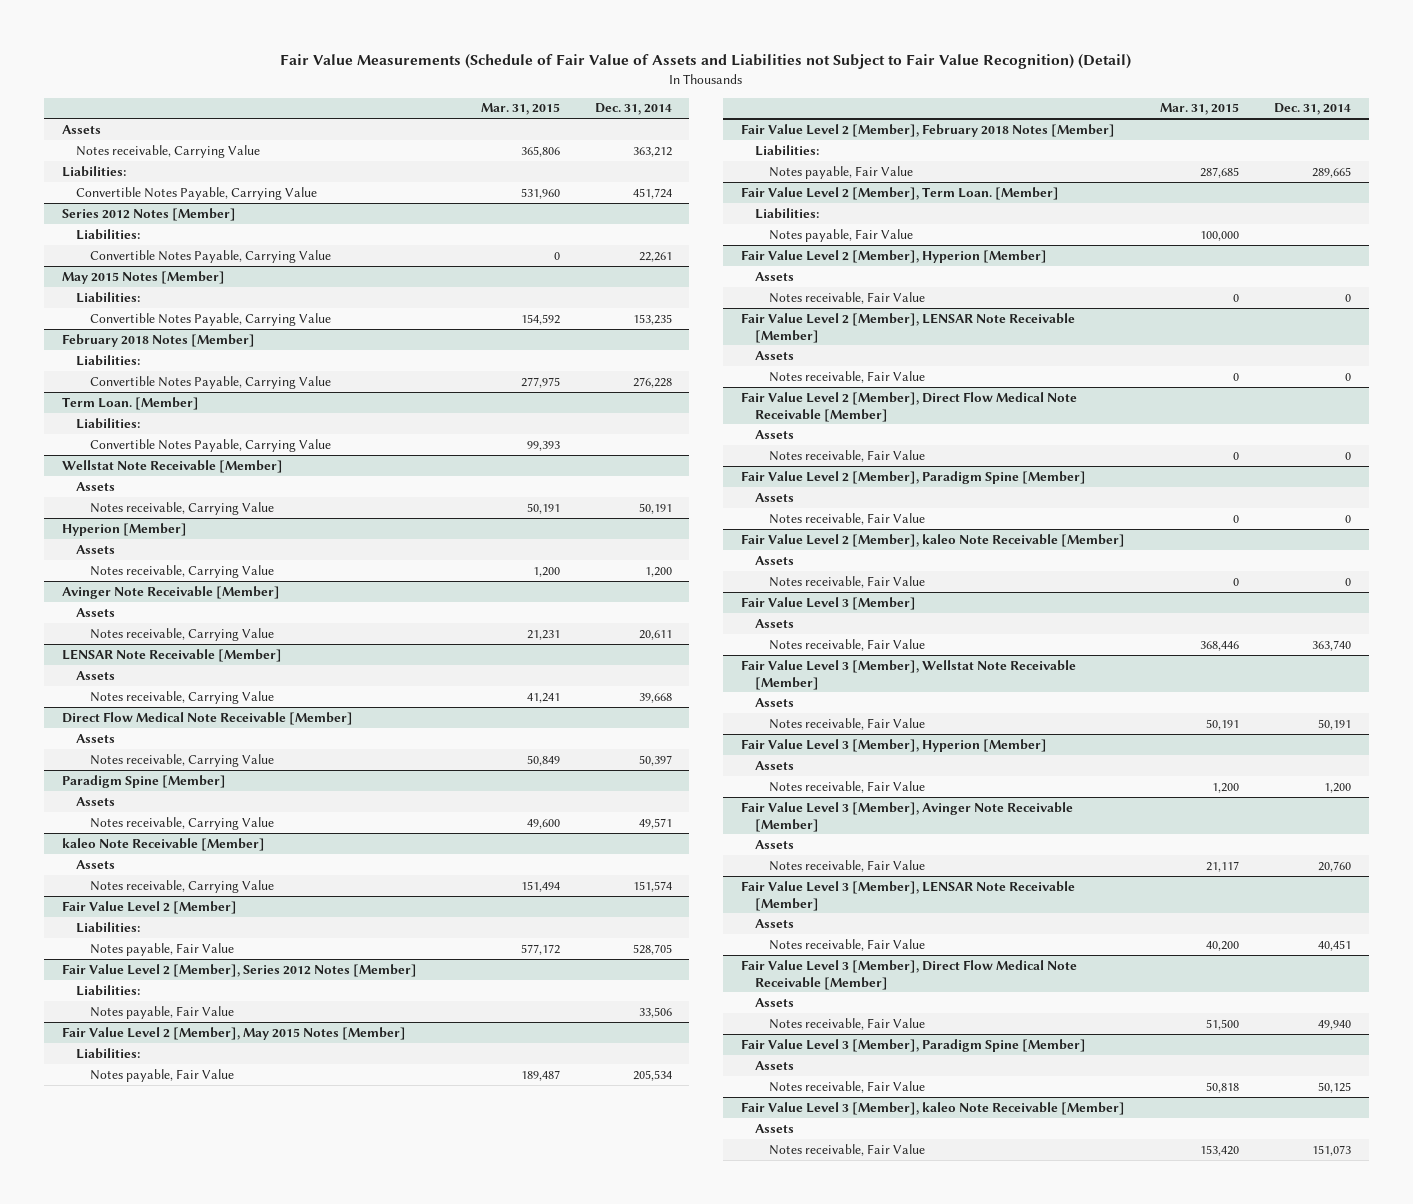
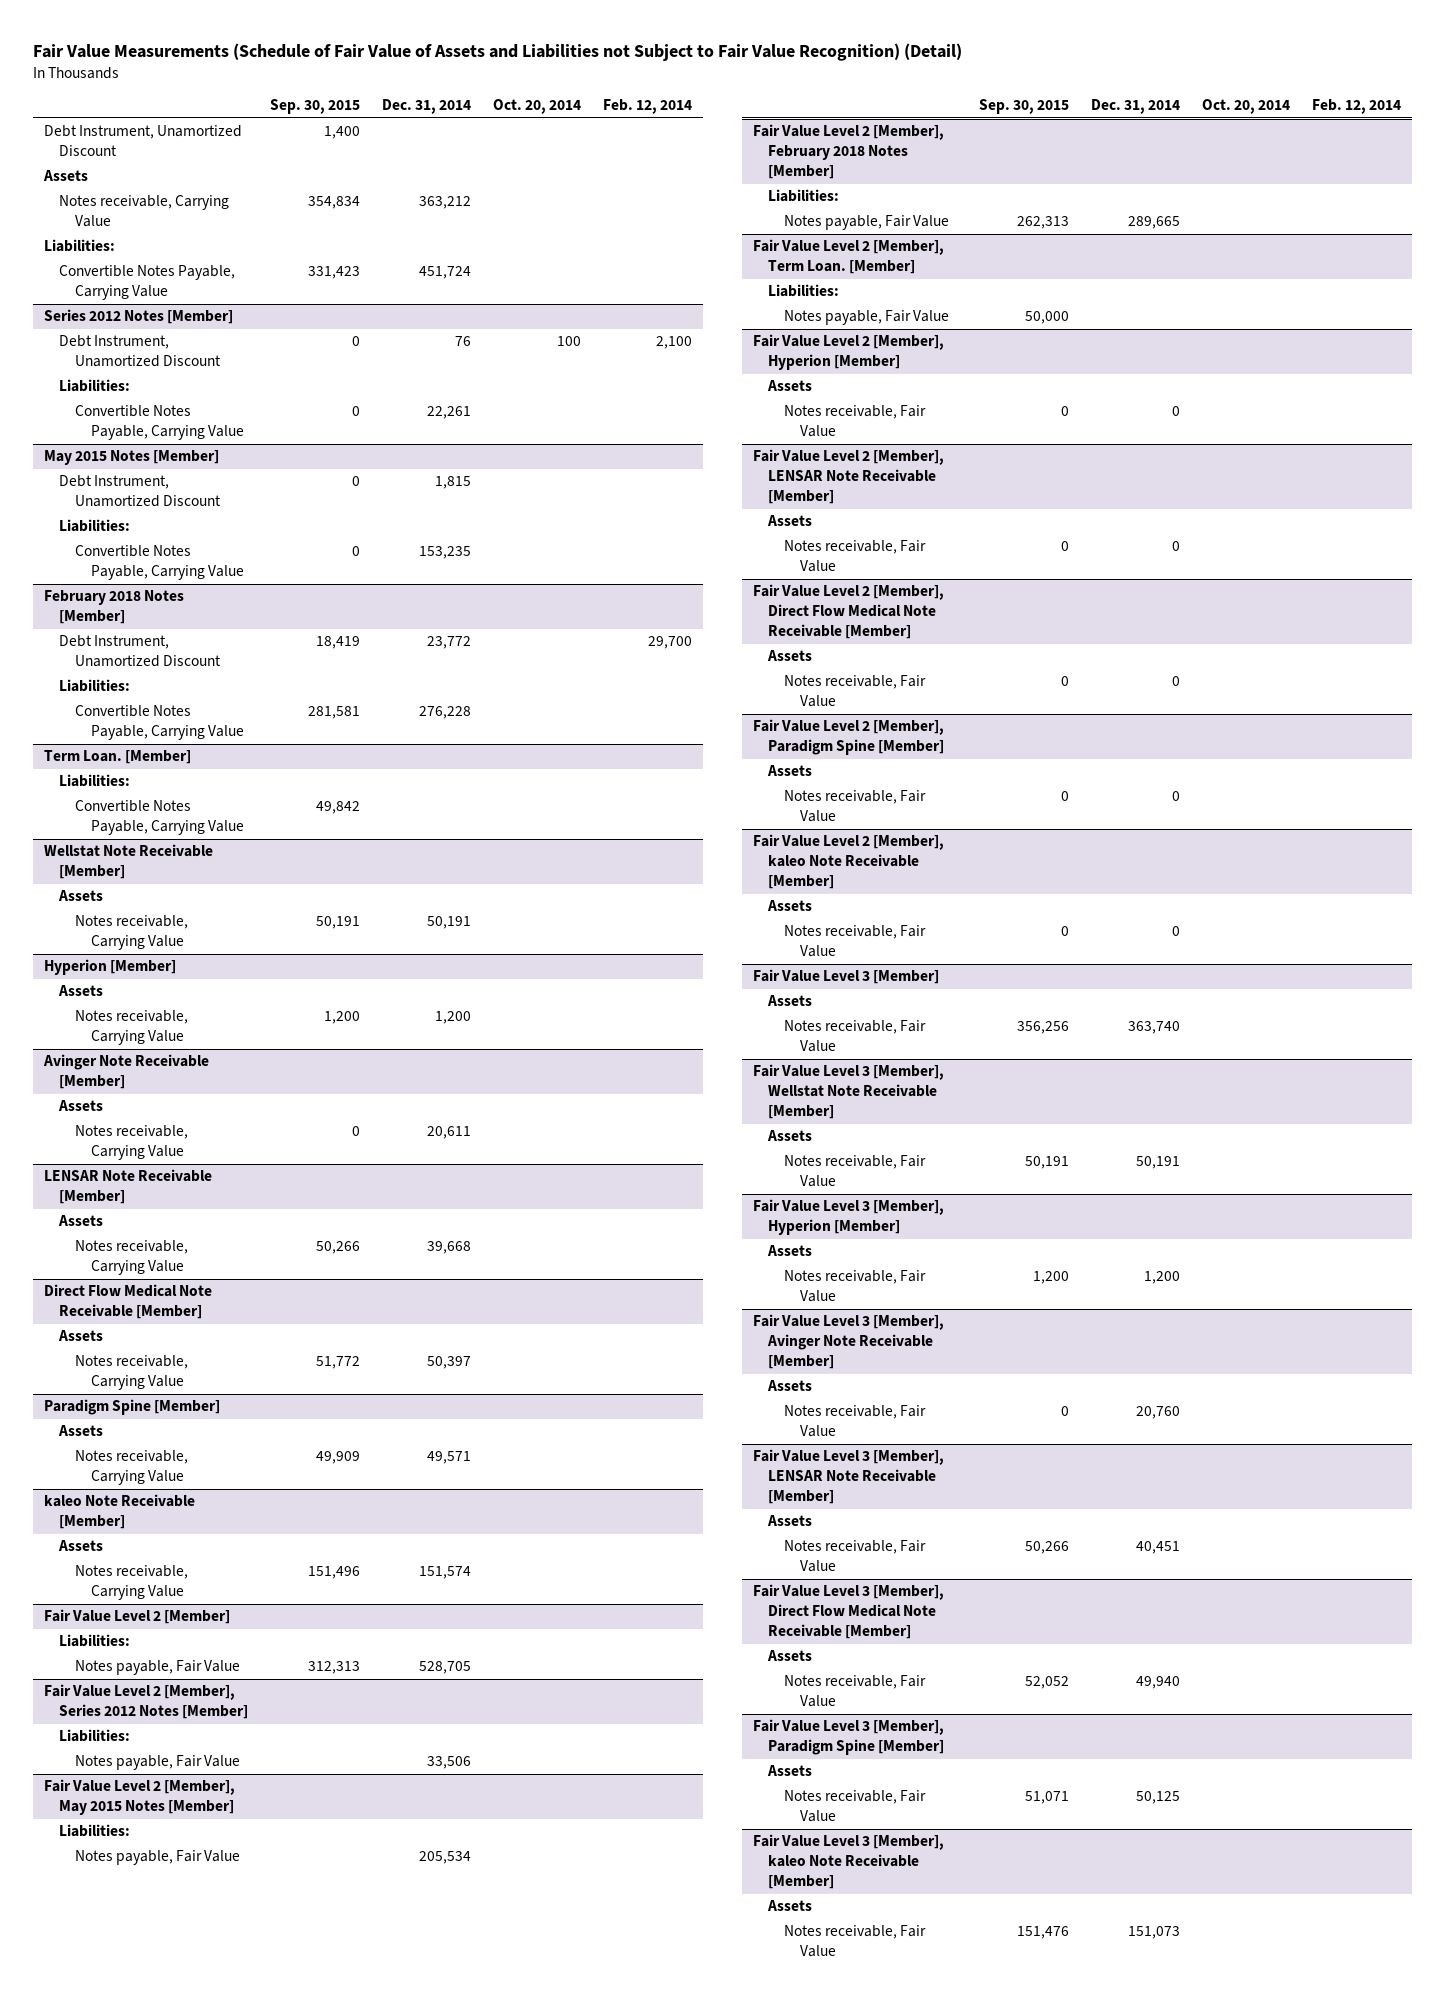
- | Mar. 31, 2015 | Dec. 31, 2014
+ | Sep. 30, 2015 | Dec. 31, 2014 | Oct. 20, 2014 | Feb. 12, 2014
+ Debt Instrument, Unamortized Discount | 1,400 | | |
@ Series 2012 Notes [Member]
+ Debt Instrument, Unamortized Discount | 0 | 76 | 100 | 2,100
@ May 2015 Notes [Member]
+ Debt Instrument, Unamortized Discount | 0 | 1,815 | |
@ February 2018 Notes [Member]
+ Debt Instrument, Unamortized Discount | 18,419 | 23,772 | | 29,700

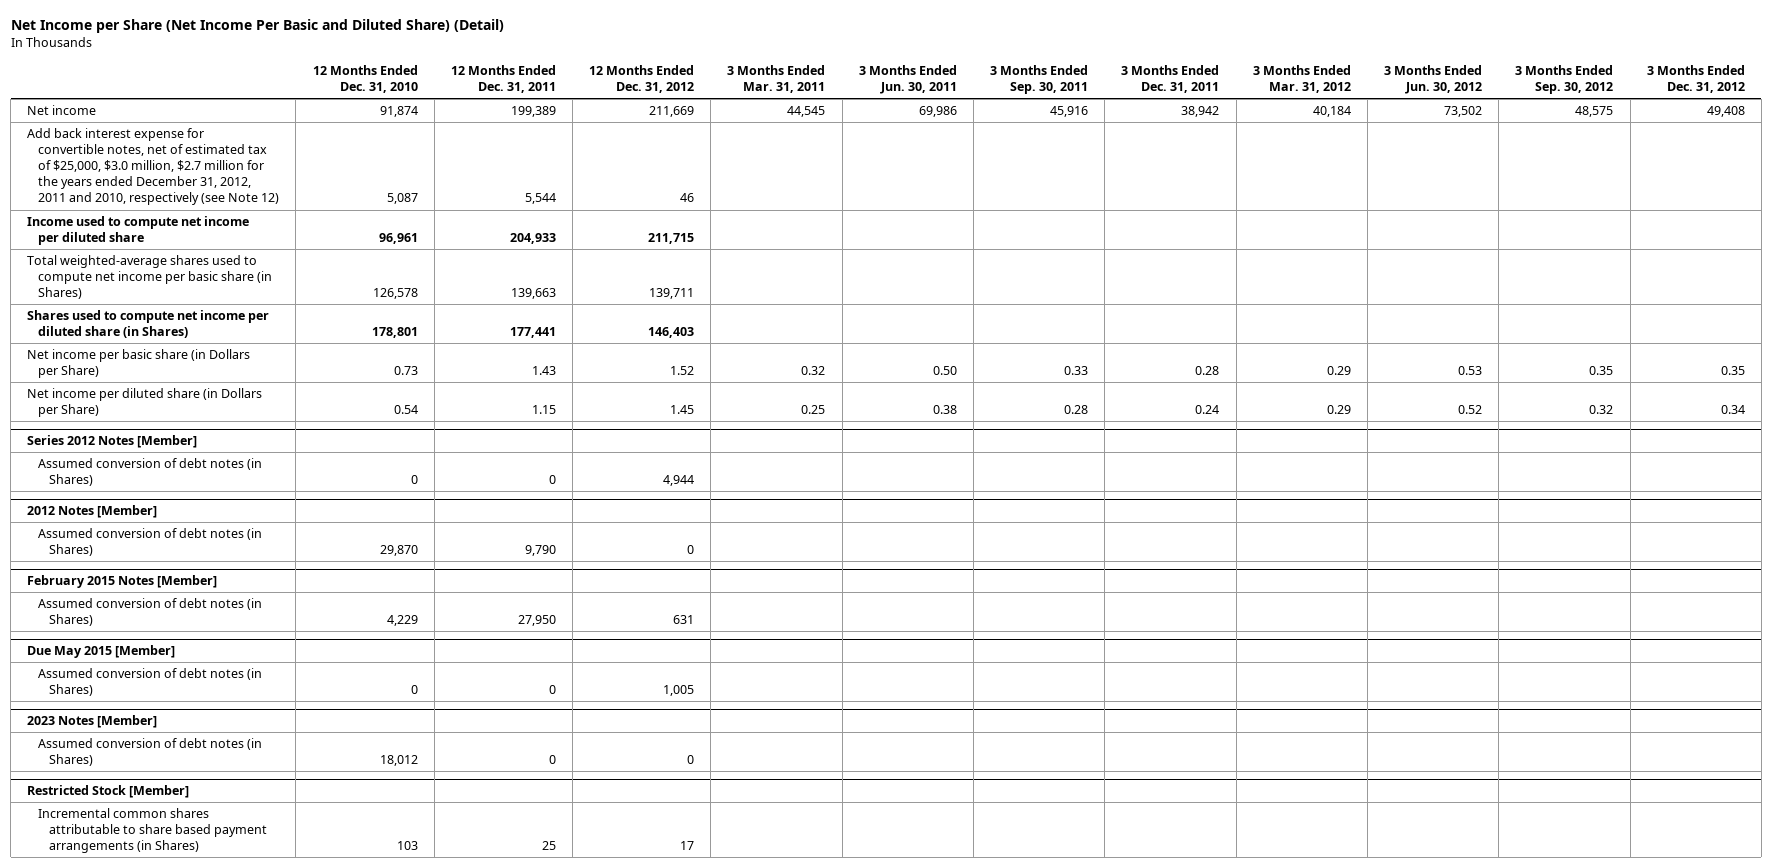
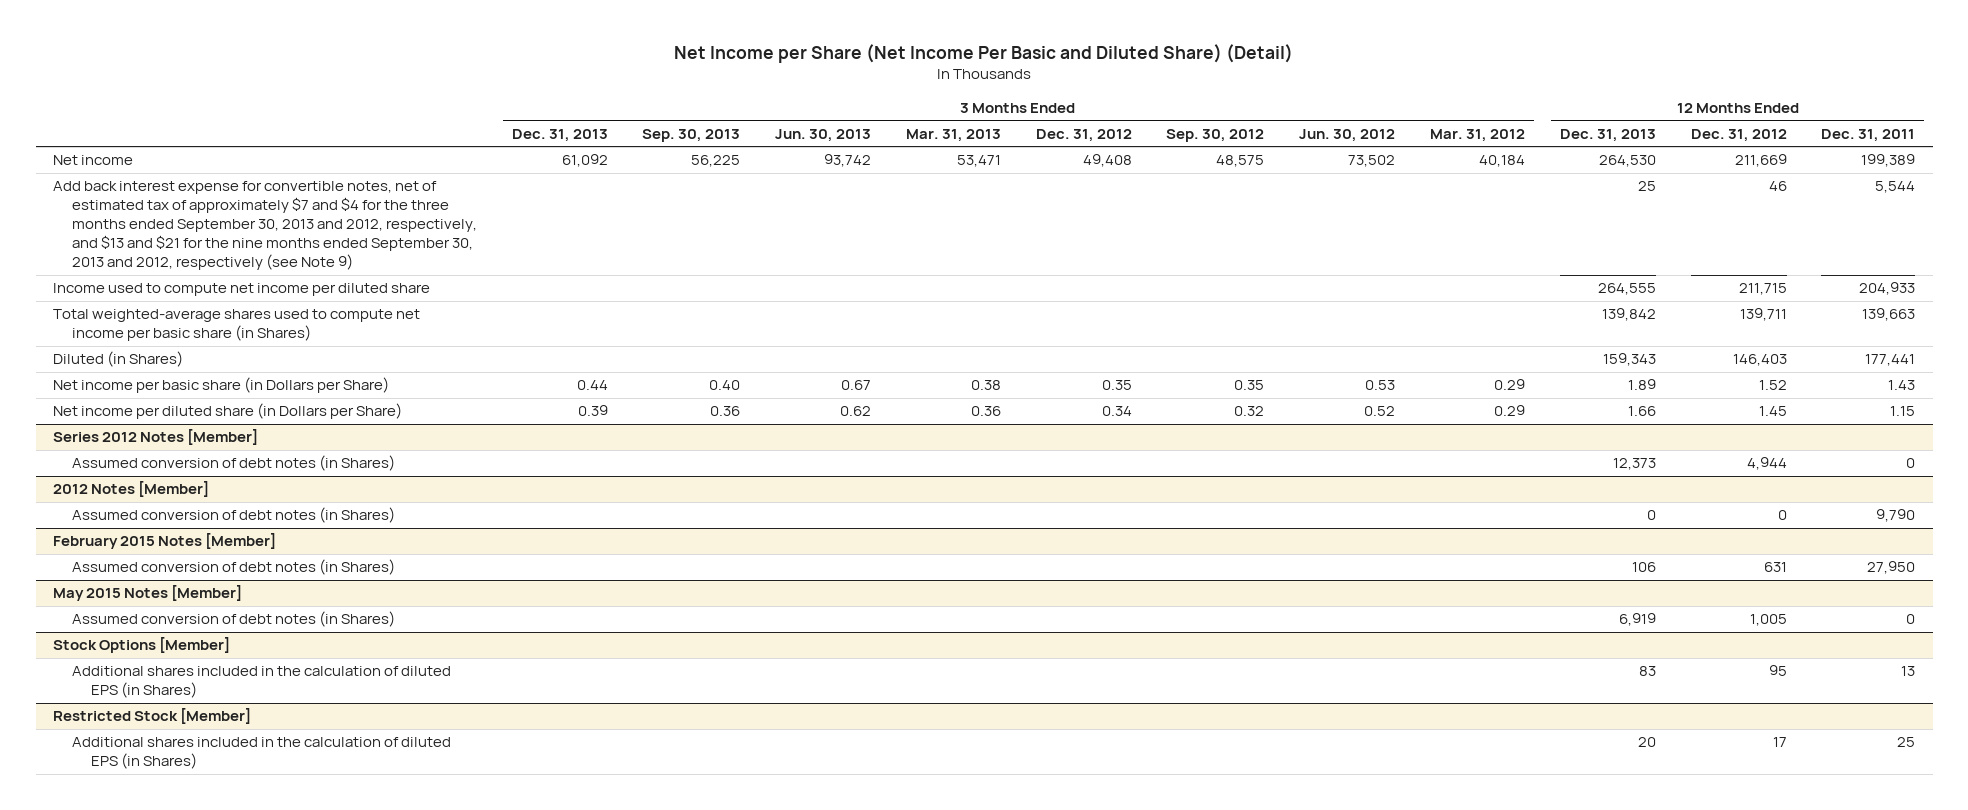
- | 12 Months Ended Dec. 31, 2010 | 12 Months Ended Dec. 31, 2011 | 12 Months Ended Dec. 31, 2012 | 3 Months Ended Mar. 31, 2011 | 3 Months Ended Jun. 30, 2011 | 3 Months Ended Sep. 30, 2011 | 3 Months Ended Dec. 31, 2011 | 3 Months Ended Mar. 31, 2012 | 3 Months Ended Jun. 30, 2012 | 3 Months Ended Sep. 30, 2012 | 3 Months Ended Dec. 31, 2012
+ | 3 Months Ended Dec. 31, 2013 | 3 Months Ended Sep. 30, 2013 | 3 Months Ended Jun. 30, 2013 | 3 Months Ended Mar. 31, 2013 | 3 Months Ended Dec. 31, 2012 | 3 Months Ended Sep. 30, 2012 | 3 Months Ended Jun. 30, 2012 | 3 Months Ended Mar. 31, 2012 | 12 Months Ended Dec. 31, 2013 | 12 Months Ended Dec. 31, 2012 | 12 Months Ended Dec. 31, 2011
- Add back interest expense for convertible notes, net of estimated tax of $25,000, $3.0 million, $2.7 million for the years ended December 31, 2012, 2011 and 2010, respectively (see Note 12) | 5,087 | 5,544 | 46 | | | | | | | |
+ Add back interest expense for convertible notes, net of estimated tax of approximately $7 and $4 for the three months ended September 30, 2013 and 2012, respectively, and $13 and $21 for the nine months ended September 30, 2013 and 2012, respectively (see Note 9) | | | | | | | | | 25 | 46 | 5,544
- Shares used to compute net income per diluted share (in Shares) | 178,801 | 177,441 | 146,403 | | | | | | | |
+ Diluted (in Shares) | | | | | | | | | 159,343 | 146,403 | 177,441
- Due May 2015 [Member]
+ May 2015 Notes [Member]
- 2023 Notes [Member]
- Assumed conversion of debt notes (in Shares) | 18,012 | 0 | 0 | | | | | | | |
+ Stock Options [Member]
+ Additional shares included in the calculation of diluted EPS (in Shares) | | | | | | | | | 83 | 95 | 13
@ Restricted Stock [Member]
- Incremental common shares attributable to share based payment arrangements (in Shares) | 103 | 25 | 17 | | | | | | | |
+ Additional shares included in the calculation of diluted EPS (in Shares) | | | | | | | | | 20 | 17 | 25

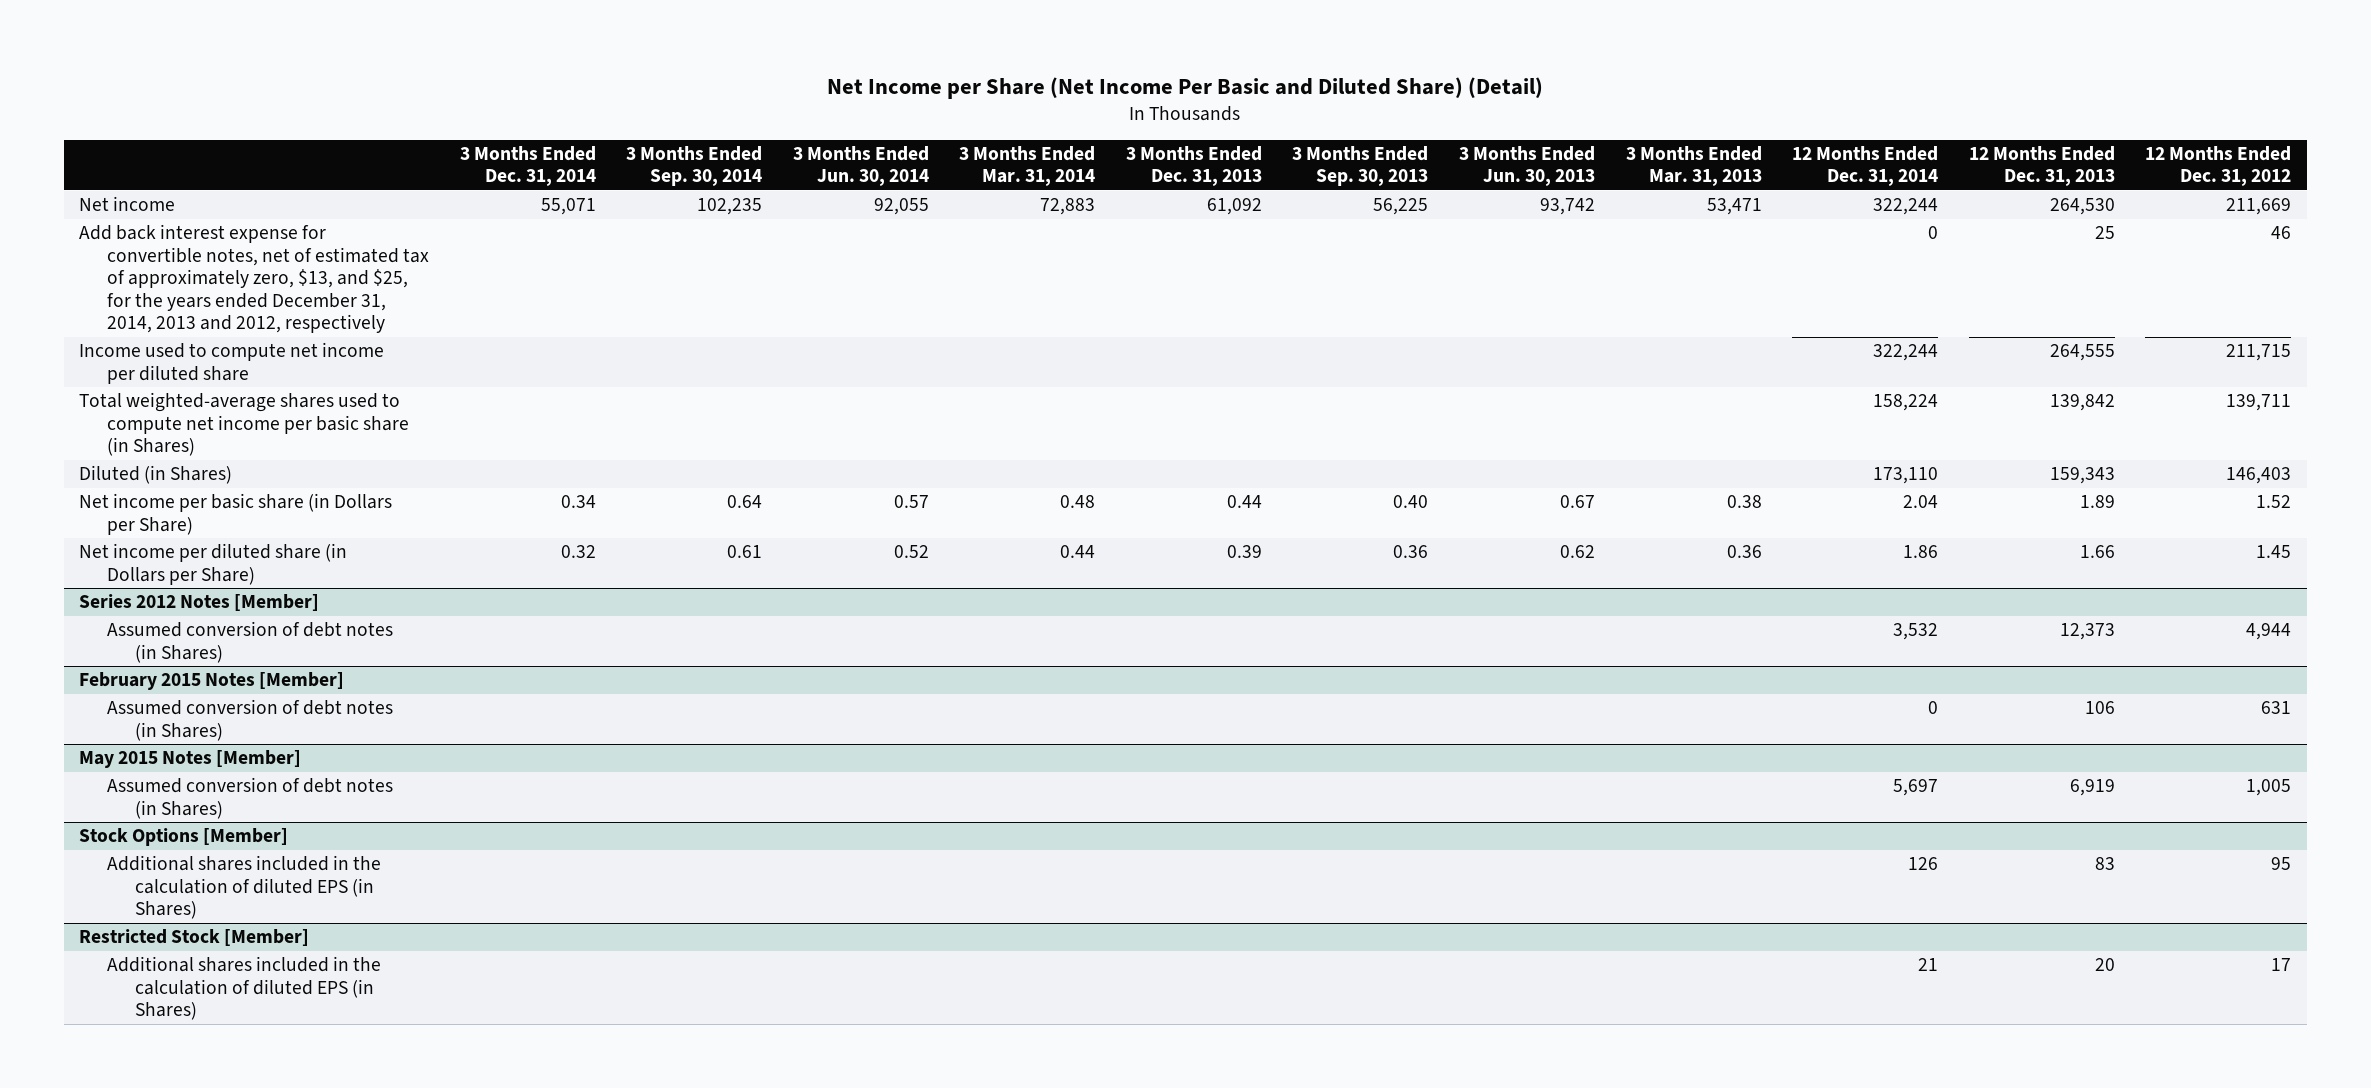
- | 3 Months Ended Dec. 31, 2013 | 3 Months Ended Sep. 30, 2013 | 3 Months Ended Jun. 30, 2013 | 3 Months Ended Mar. 31, 2013 | 3 Months Ended Dec. 31, 2012 | 3 Months Ended Sep. 30, 2012 | 3 Months Ended Jun. 30, 2012 | 3 Months Ended Mar. 31, 2012 | 12 Months Ended Dec. 31, 2013 | 12 Months Ended Dec. 31, 2012 | 12 Months Ended Dec. 31, 2011
+ | 3 Months Ended Dec. 31, 2014 | 3 Months Ended Sep. 30, 2014 | 3 Months Ended Jun. 30, 2014 | 3 Months Ended Mar. 31, 2014 | 3 Months Ended Dec. 31, 2013 | 3 Months Ended Sep. 30, 2013 | 3 Months Ended Jun. 30, 2013 | 3 Months Ended Mar. 31, 2013 | 12 Months Ended Dec. 31, 2014 | 12 Months Ended Dec. 31, 2013 | 12 Months Ended Dec. 31, 2012
- Add back interest expense for convertible notes, net of estimated tax of approximately $7 and $4 for the three months ended September 30, 2013 and 2012, respectively, and $13 and $21 for the nine months ended September 30, 2013 and 2012, respectively (see Note 9) | | | | | | | | | 25 | 46 | 5,544
+ Add back interest expense for convertible notes, net of estimated tax of approximately zero, $13, and $25, for the years ended December 31, 2014, 2013 and 2012, respectively | | | | | | | | | 0 | 25 | 46
- 2012 Notes [Member]
- Assumed conversion of debt notes (in Shares) | | | | | | | | | 0 | 0 | 9,790

